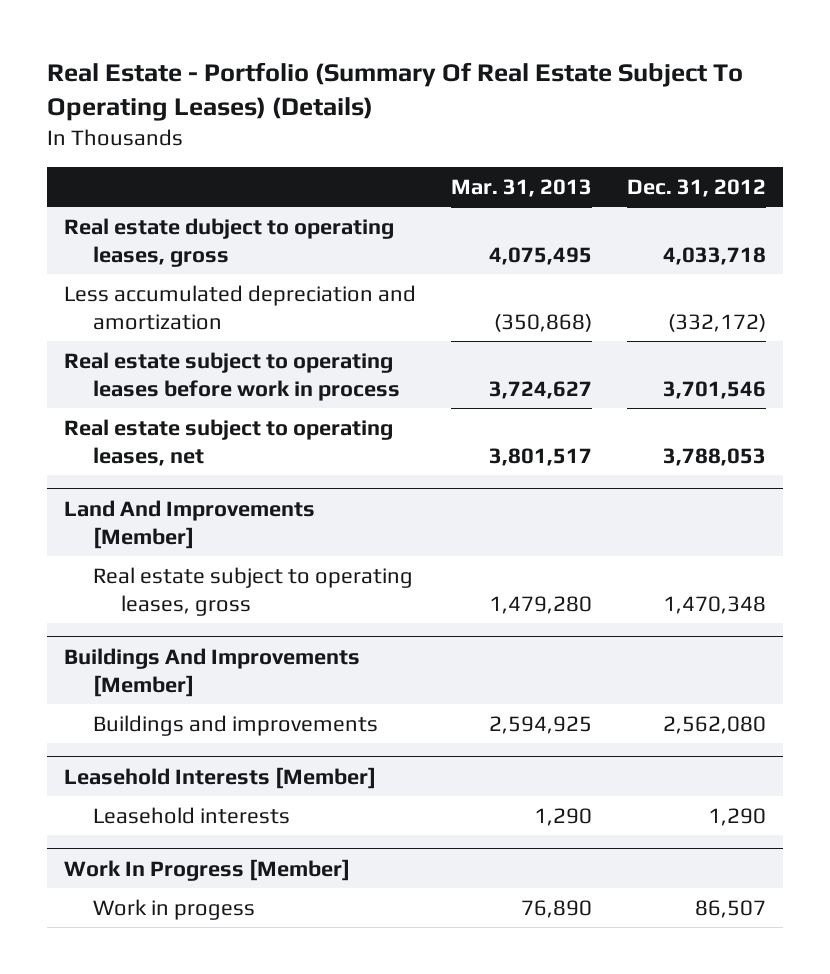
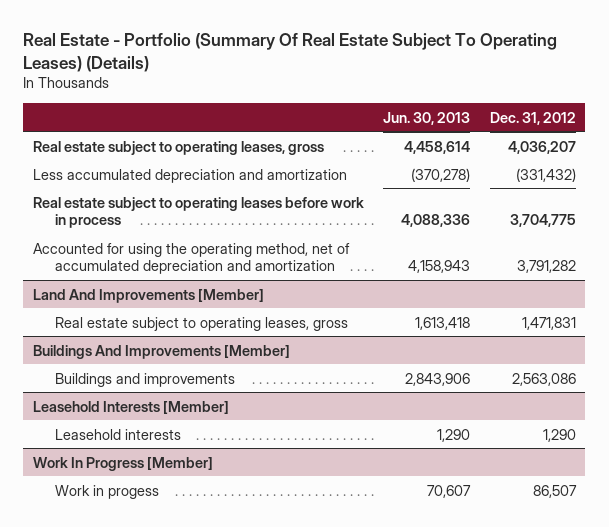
- | Mar. 31, 2013 | Dec. 31, 2012
+ | Jun. 30, 2013 | Dec. 31, 2012
- Real estate dubject to operating leases, gross | 4,075,495 | 4,033,718
- Less accumulated depreciation and amortization | (350,868) | (332,172)
- Real estate subject to operating leases before work in process | 3,724,627 | 3,701,546
- Real estate subject to operating leases, net | 3,801,517 | 3,788,053
+ Real estate subject to operating leases, gross | 4,458,614 | 4,036,207
+ Less accumulated depreciation and amortization | (370,278) | (331,432)
+ Real estate subject to operating leases before work in process | 4,088,336 | 3,704,775
+ Accounted for using the operating method, net of accumulated depreciation and amortization | 4,158,943 | 3,791,282
@ Land And Improvements [Member]
- Real estate subject to operating leases, gross | 1,479,280 | 1,470,348
+ Real estate subject to operating leases, gross | 1,613,418 | 1,471,831
@ Buildings And Improvements [Member]
- Buildings and improvements | 2,594,925 | 2,562,080
+ Buildings and improvements | 2,843,906 | 2,563,086

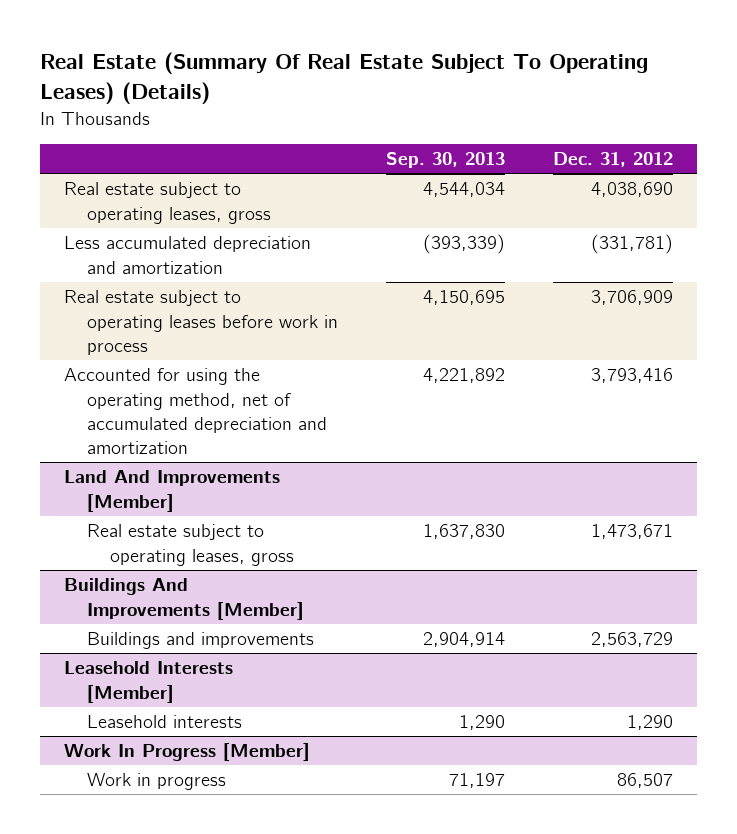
- Real Estate - Portfolio (Summary Of Real Estate Subject To Operating Leases) (Details)
+ Real Estate (Summary Of Real Estate Subject To Operating Leases) (Details)
- | Jun. 30, 2013 | Dec. 31, 2012
+ | Sep. 30, 2013 | Dec. 31, 2012
- Real estate subject to operating leases, gross | 4,458,614 | 4,036,207
- Less accumulated depreciation and amortization | (370,278) | (331,432)
- Real estate subject to operating leases before work in process | 4,088,336 | 3,704,775
- Accounted for using the operating method, net of accumulated depreciation and amortization | 4,158,943 | 3,791,282
+ Real estate subject to operating leases, gross | 4,544,034 | 4,038,690
+ Less accumulated depreciation and amortization | (393,339) | (331,781)
+ Real estate subject to operating leases before work in process | 4,150,695 | 3,706,909
+ Accounted for using the operating method, net of accumulated depreciation and amortization | 4,221,892 | 3,793,416
@ Land And Improvements [Member]
- Real estate subject to operating leases, gross | 1,613,418 | 1,471,831
+ Real estate subject to operating leases, gross | 1,637,830 | 1,473,671
@ Buildings And Improvements [Member]
- Buildings and improvements | 2,843,906 | 2,563,086
+ Buildings and improvements | 2,904,914 | 2,563,729
@ Work In Progress [Member]
- Work in progess | 70,607 | 86,507
+ Work in progress | 71,197 | 86,507

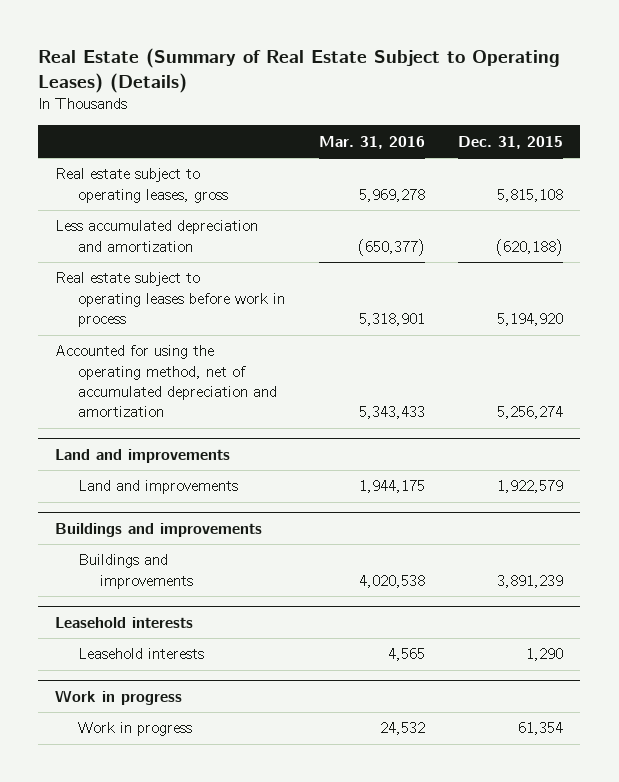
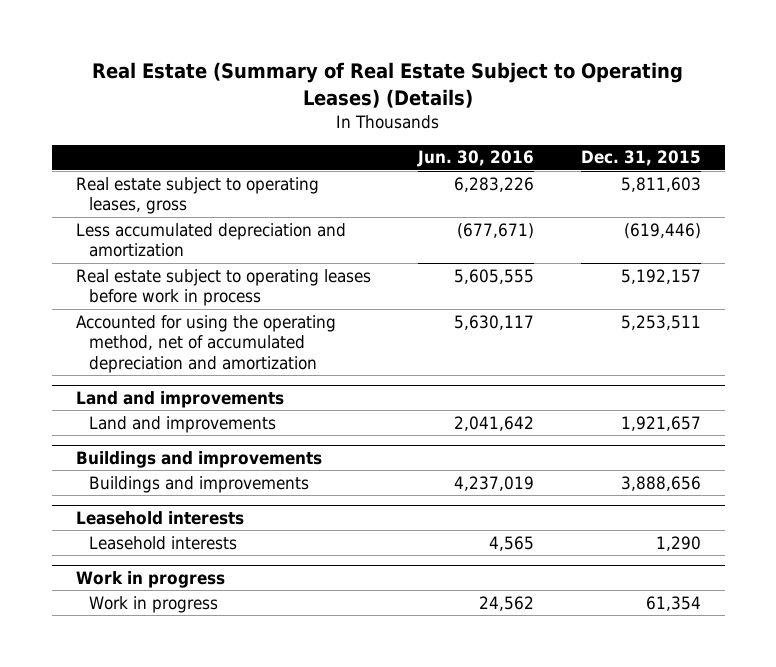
- | Mar. 31, 2016 | Dec. 31, 2015
+ | Jun. 30, 2016 | Dec. 31, 2015
- Real estate subject to operating leases, gross | 5,969,278 | 5,815,108
- Less accumulated depreciation and amortization | (650,377) | (620,188)
- Real estate subject to operating leases before work in process | 5,318,901 | 5,194,920
- Accounted for using the operating method, net of accumulated depreciation and amortization | 5,343,433 | 5,256,274
+ Real estate subject to operating leases, gross | 6,283,226 | 5,811,603
+ Less accumulated depreciation and amortization | (677,671) | (619,446)
+ Real estate subject to operating leases before work in process | 5,605,555 | 5,192,157
+ Accounted for using the operating method, net of accumulated depreciation and amortization | 5,630,117 | 5,253,511
@ Land and improvements
- Land and improvements | 1,944,175 | 1,922,579
+ Land and improvements | 2,041,642 | 1,921,657
@ Buildings and improvements
- Buildings and improvements | 4,020,538 | 3,891,239
+ Buildings and improvements | 4,237,019 | 3,888,656

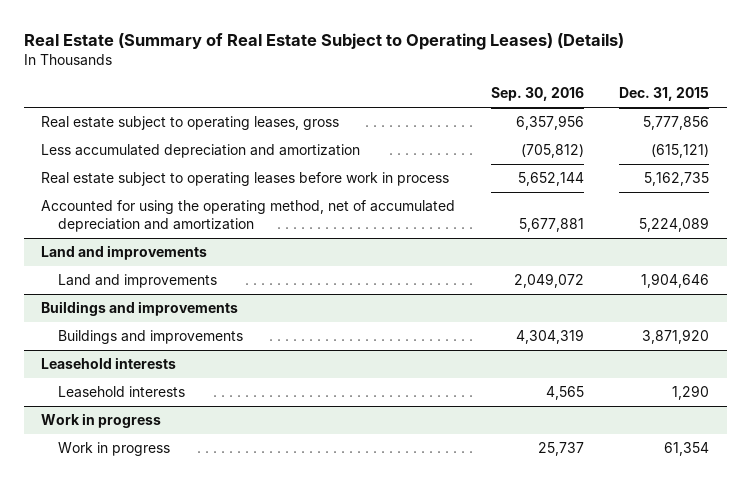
- | Jun. 30, 2016 | Dec. 31, 2015
+ | Sep. 30, 2016 | Dec. 31, 2015
- Real estate subject to operating leases, gross | 6,283,226 | 5,811,603
- Less accumulated depreciation and amortization | (677,671) | (619,446)
- Real estate subject to operating leases before work in process | 5,605,555 | 5,192,157
- Accounted for using the operating method, net of accumulated depreciation and amortization | 5,630,117 | 5,253,511
+ Real estate subject to operating leases, gross | 6,357,956 | 5,777,856
+ Less accumulated depreciation and amortization | (705,812) | (615,121)
+ Real estate subject to operating leases before work in process | 5,652,144 | 5,162,735
+ Accounted for using the operating method, net of accumulated depreciation and amortization | 5,677,881 | 5,224,089
@ Land and improvements
- Land and improvements | 2,041,642 | 1,921,657
+ Land and improvements | 2,049,072 | 1,904,646
@ Buildings and improvements
- Buildings and improvements | 4,237,019 | 3,888,656
+ Buildings and improvements | 4,304,319 | 3,871,920

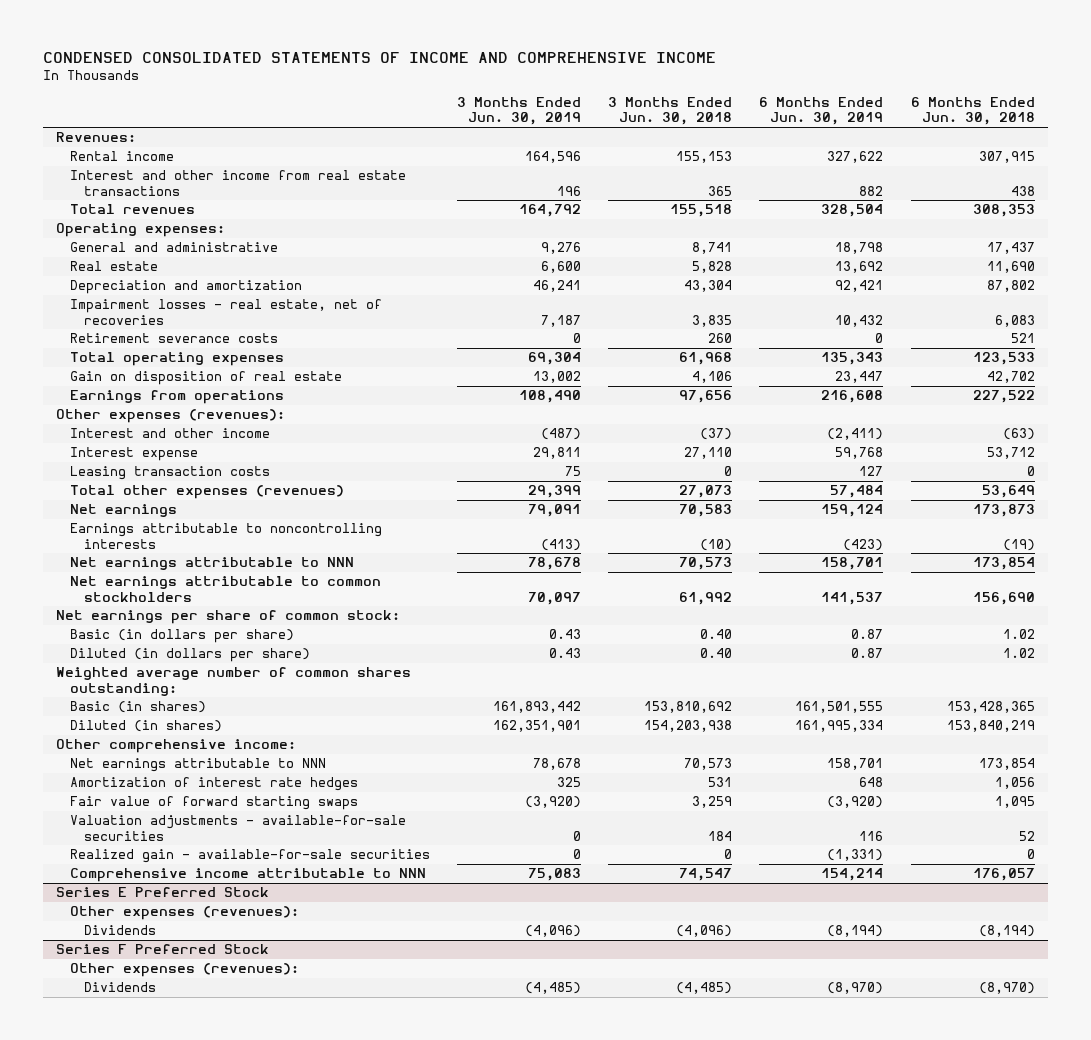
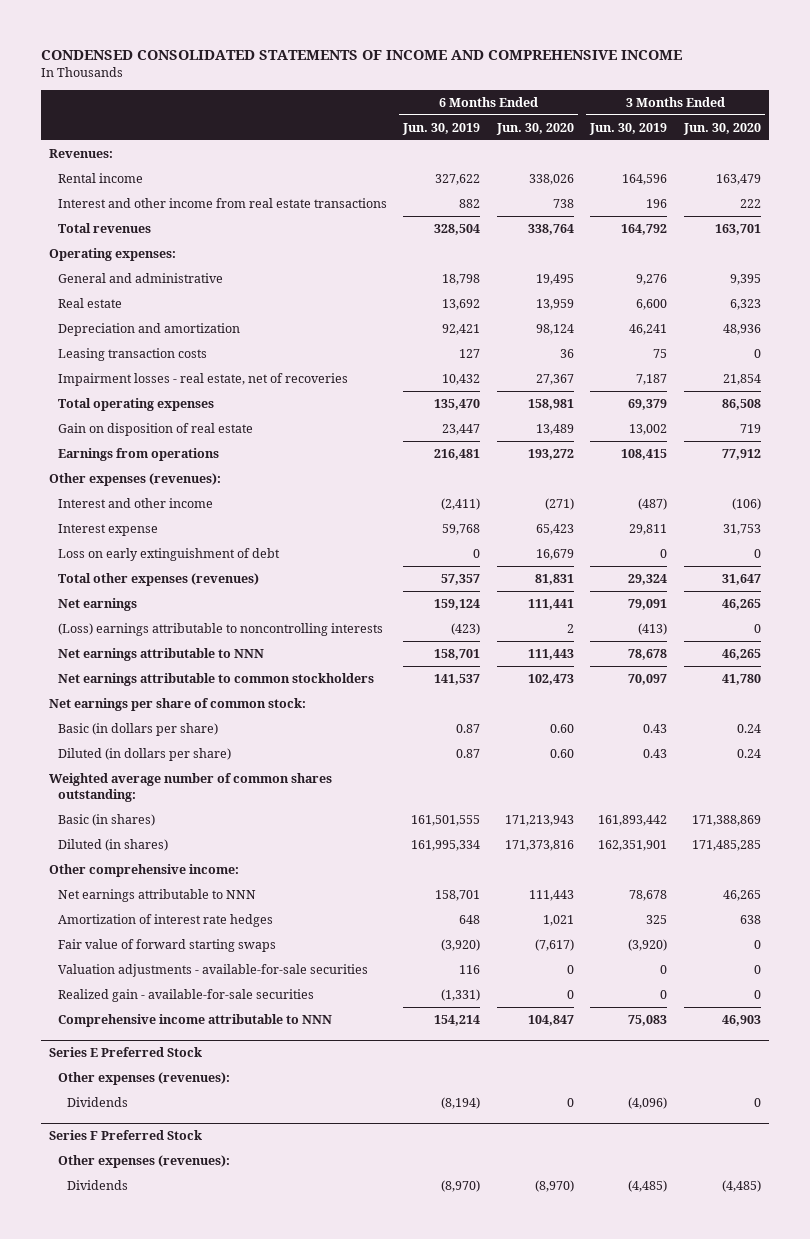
- | 3 Months Ended Jun. 30, 2019 | 3 Months Ended Jun. 30, 2018 | 6 Months Ended Jun. 30, 2019 | 6 Months Ended Jun. 30, 2018
+ | 6 Months Ended Jun. 30, 2019 | 6 Months Ended Jun. 30, 2020 | 3 Months Ended Jun. 30, 2019 | 3 Months Ended Jun. 30, 2020
moved up: Leasing transaction costs | 127 | 36 | 75 | 0
- Retirement severance costs | 0 | 260 | 0 | 521
- Total operating expenses | 69,304 | 61,968 | 135,343 | 123,533
+ Total operating expenses | 135,470 | 158,981 | 69,379 | 86,508
- Earnings from operations | 108,490 | 97,656 | 216,608 | 227,522
+ Earnings from operations | 216,481 | 193,272 | 108,415 | 77,912
- Total other expenses (revenues) | 29,399 | 27,073 | 57,484 | 53,649
+ Loss on early extinguishment of debt | 0 | 16,679 | 0 | 0
+ Total other expenses (revenues) | 57,357 | 81,831 | 29,324 | 31,647
- Earnings attributable to noncontrolling interests | (413) | (10) | (423) | (19)
+ (Loss) earnings attributable to noncontrolling interests | (423) | 2 | (413) | 0

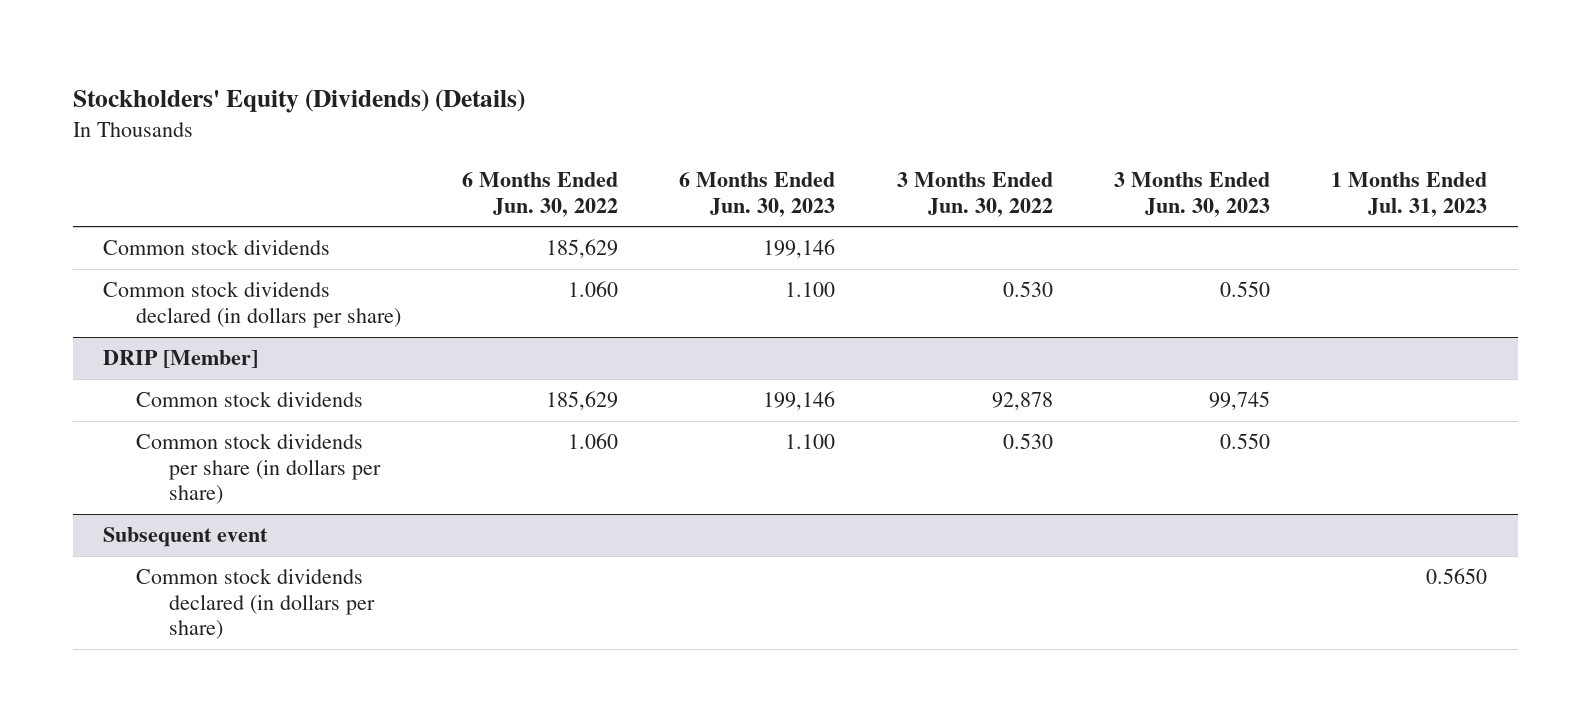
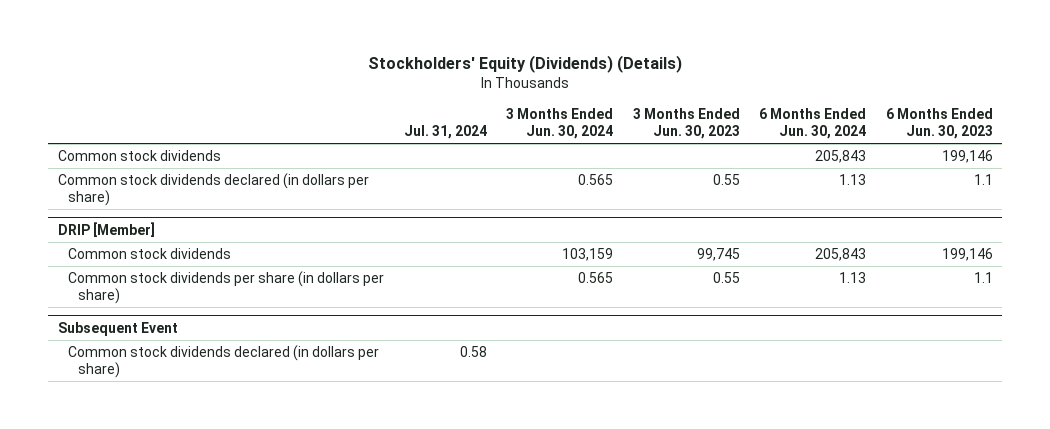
- | 6 Months Ended Jun. 30, 2022 | 6 Months Ended Jun. 30, 2023 | 3 Months Ended Jun. 30, 2022 | 3 Months Ended Jun. 30, 2023 | 1 Months Ended Jul. 31, 2023
+ | Jul. 31, 2024 | 3 Months Ended Jun. 30, 2024 | 3 Months Ended Jun. 30, 2023 | 6 Months Ended Jun. 30, 2024 | 6 Months Ended Jun. 30, 2023
- Common stock dividends declared (in dollars per share) | 1.060 | 1.100 | 0.530 | 0.550 |
+ Common stock dividends declared (in dollars per share) | | 0.565 | 0.55 | 1.13 | 1.1
@ DRIP [Member]
- Common stock dividends per share (in dollars per share) | 1.060 | 1.100 | 0.530 | 0.550 |
- Subsequent event
@ DRIP [Member]
+ Common stock dividends per share (in dollars per share) | | 0.565 | 0.55 | 1.13 | 1.1
+ Subsequent Event

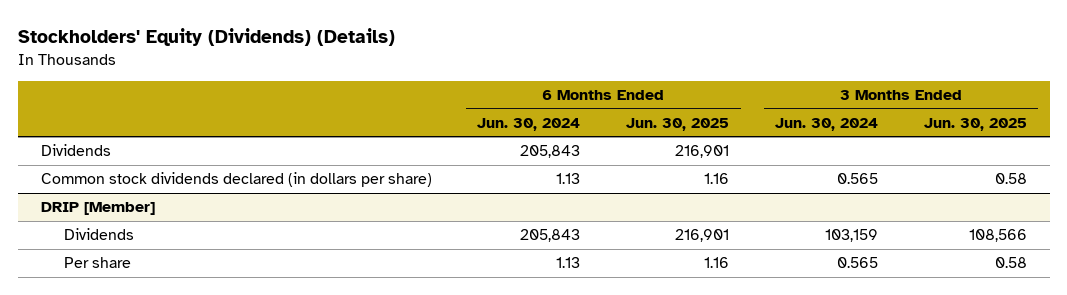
- | Jul. 31, 2024 | 3 Months Ended Jun. 30, 2024 | 3 Months Ended Jun. 30, 2023 | 6 Months Ended Jun. 30, 2024 | 6 Months Ended Jun. 30, 2023
+ | 6 Months Ended Jun. 30, 2024 | 6 Months Ended Jun. 30, 2025 | 3 Months Ended Jun. 30, 2024 | 3 Months Ended Jun. 30, 2025
- Common stock dividends | | | | 205,843 | 199,146
+ Dividends | 205,843 | 216,901 | |
@ DRIP [Member]
- Common stock dividends | | 103,159 | 99,745 | 205,843 | 199,146
- Common stock dividends per share (in dollars per share) | | 0.565 | 0.55 | 1.13 | 1.1
- Subsequent Event
- Common stock dividends declared (in dollars per share) | 0.58 | | | |
@ DRIP [Member]
+ Dividends | 205,843 | 216,901 | 103,159 | 108,566
+ Per share | 1.13 | 1.16 | 0.565 | 0.58

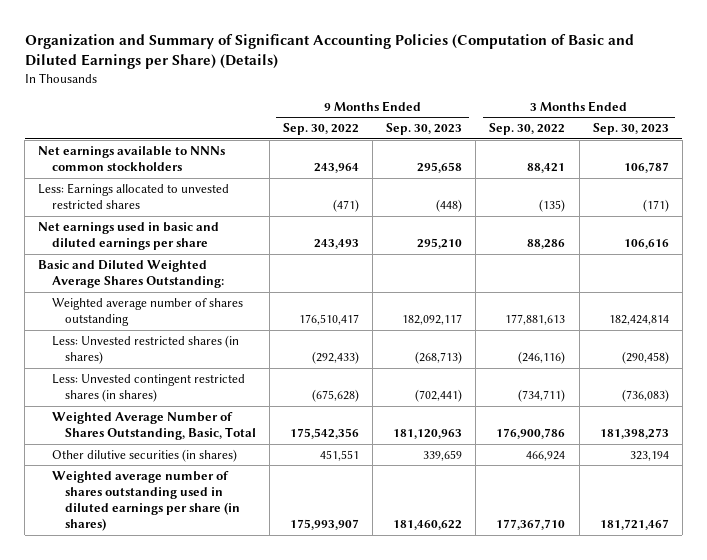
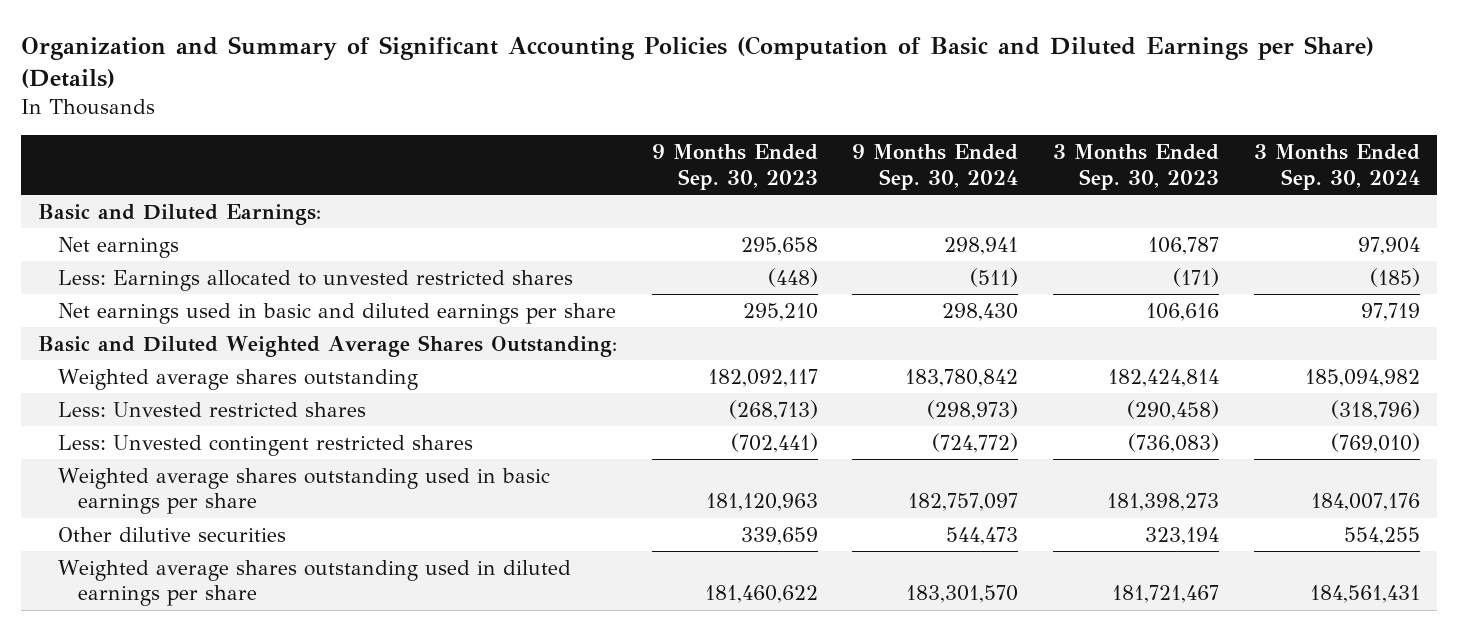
- | 9 Months Ended Sep. 30, 2022 | 9 Months Ended Sep. 30, 2023 | 3 Months Ended Sep. 30, 2022 | 3 Months Ended Sep. 30, 2023
+ | 9 Months Ended Sep. 30, 2023 | 9 Months Ended Sep. 30, 2024 | 3 Months Ended Sep. 30, 2023 | 3 Months Ended Sep. 30, 2024
- Net earnings available to NNNs common stockholders | 243,964 | 295,658 | 88,421 | 106,787
+ Basic and Diluted Earnings:
+ Net earnings | 295,658 | 298,941 | 106,787 | 97,904
- Weighted average number of shares outstanding | 176,510,417 | 182,092,117 | 177,881,613 | 182,424,814
- Less: Unvested restricted shares (in shares) | (292,433) | (268,713) | (246,116) | (290,458)
- Less: Unvested contingent restricted shares (in shares) | (675,628) | (702,441) | (734,711) | (736,083)
- Weighted Average Number of Shares Outstanding, Basic, Total | 175,542,356 | 181,120,963 | 176,900,786 | 181,398,273
- Other dilutive securities (in shares) | 451,551 | 339,659 | 466,924 | 323,194
- Weighted average number of shares outstanding used in diluted earnings per share (in shares) | 175,993,907 | 181,460,622 | 177,367,710 | 181,721,467
+ Weighted average shares outstanding | 182,092,117 | 183,780,842 | 182,424,814 | 185,094,982
+ Less: Unvested restricted shares | (268,713) | (298,973) | (290,458) | (318,796)
+ Less: Unvested contingent restricted shares | (702,441) | (724,772) | (736,083) | (769,010)
+ Weighted average shares outstanding used in basic earnings per share | 181,120,963 | 182,757,097 | 181,398,273 | 184,007,176
+ Other dilutive securities | 339,659 | 544,473 | 323,194 | 554,255
+ Weighted average shares outstanding used in diluted earnings per share | 181,460,622 | 183,301,570 | 181,721,467 | 184,561,431

